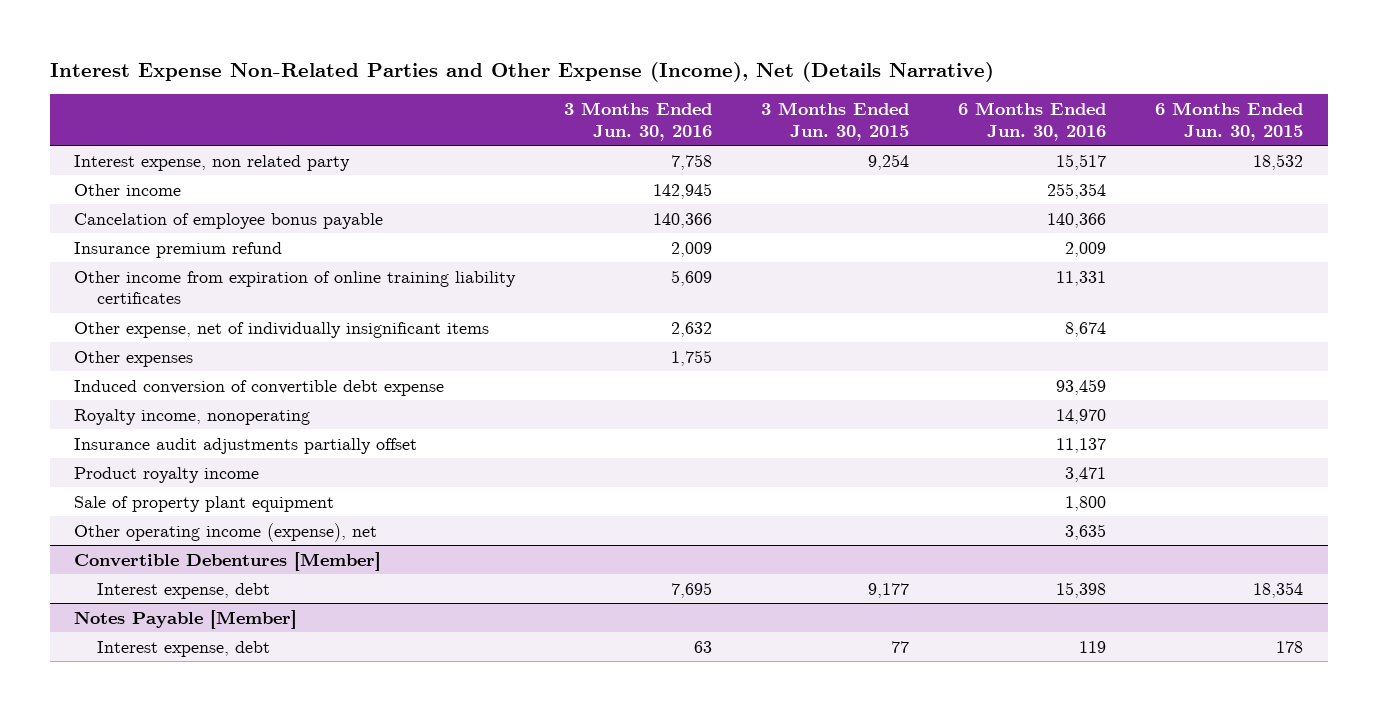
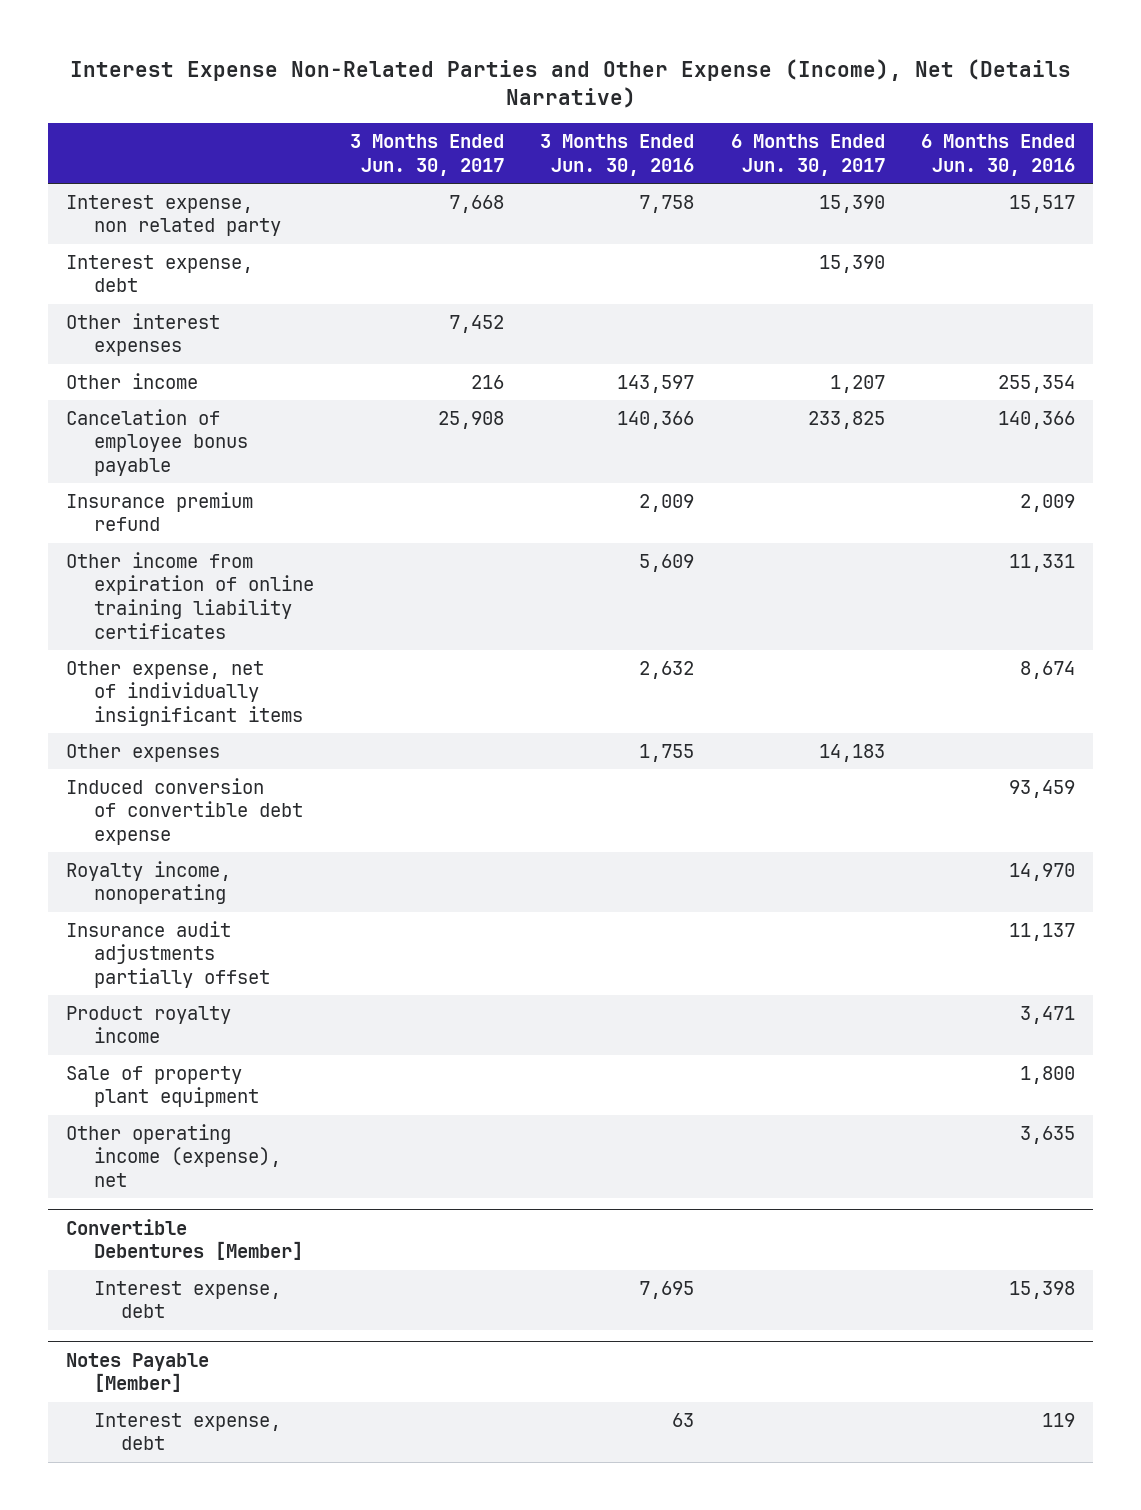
- | 3 Months Ended Jun. 30, 2016 | 3 Months Ended Jun. 30, 2015 | 6 Months Ended Jun. 30, 2016 | 6 Months Ended Jun. 30, 2015
+ | 3 Months Ended Jun. 30, 2017 | 3 Months Ended Jun. 30, 2016 | 6 Months Ended Jun. 30, 2017 | 6 Months Ended Jun. 30, 2016
- Other income | 142,945 | | 255,354 |
+ Interest expense, debt | | | 15,390 |
+ Other interest expenses | 7,452 | | |
+ Other income | 216 | 143,597 | 1,207 | 255,354

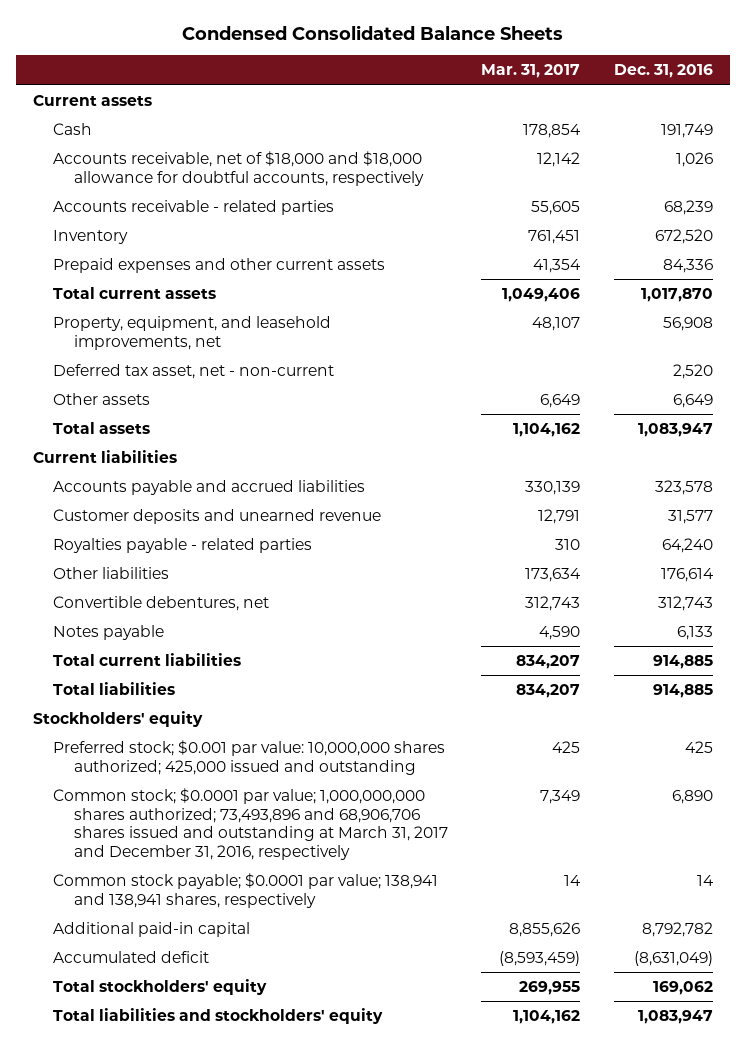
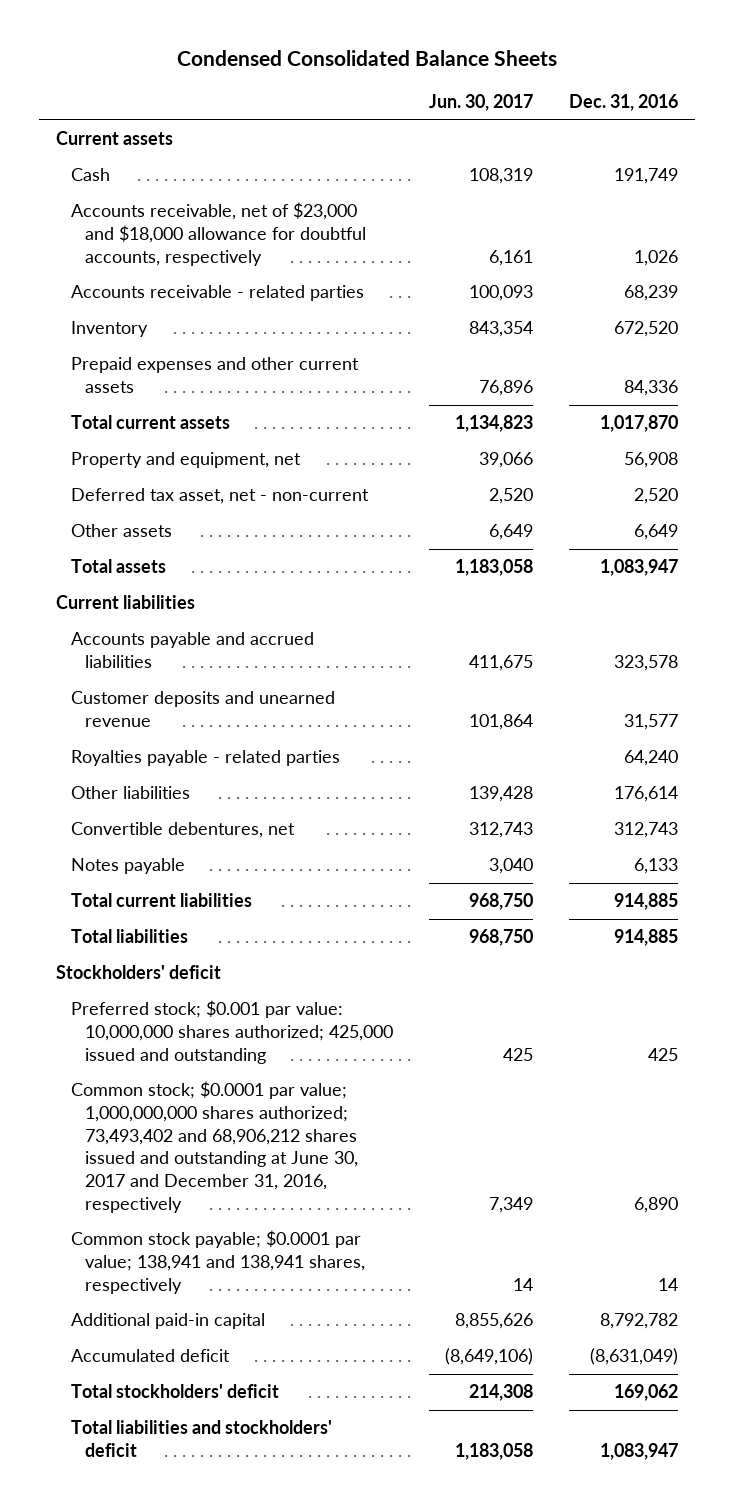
- | Mar. 31, 2017 | Dec. 31, 2016
+ | Jun. 30, 2017 | Dec. 31, 2016
- Accounts receivable, net of $18,000 and $18,000 allowance for doubtful accounts, respectively | 12,142 | 1,026
+ Accounts receivable, net of $23,000 and $18,000 allowance for doubtful accounts, respectively | 6,161 | 1,026
- Property, equipment, and leasehold improvements, net | 48,107 | 56,908
+ Property and equipment, net | 39,066 | 56,908
- Stockholders' equity
+ Stockholders' deficit
- Common stock; $0.0001 par value; 1,000,000,000 shares authorized; 73,493,896 and 68,906,706 shares issued and outstanding at March 31, 2017 and December 31, 2016, respectively | 7,349 | 6,890
+ Common stock; $0.0001 par value; 1,000,000,000 shares authorized; 73,493,402 and 68,906,212 shares issued and outstanding at June 30, 2017 and December 31, 2016, respectively | 7,349 | 6,890
- Total stockholders' equity | 269,955 | 169,062
- Total liabilities and stockholders' equity | 1,104,162 | 1,083,947
+ Total stockholders' deficit | 214,308 | 169,062
+ Total liabilities and stockholders' deficit | 1,183,058 | 1,083,947

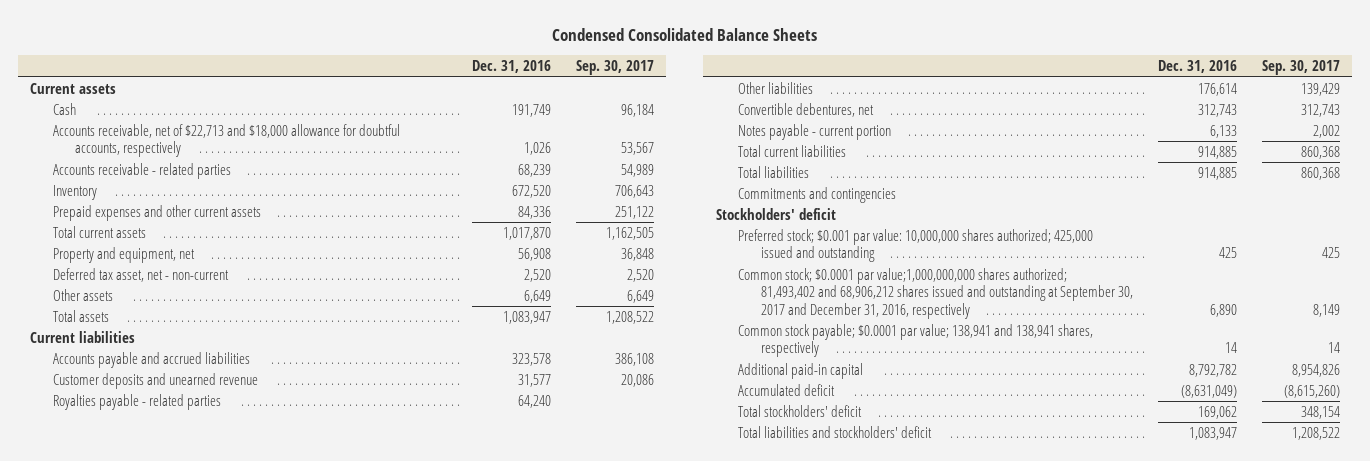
- | Jun. 30, 2017 | Dec. 31, 2016
+ | Dec. 31, 2016 | Sep. 30, 2017
- Accounts receivable, net of $23,000 and $18,000 allowance for doubtful accounts, respectively | 6,161 | 1,026
+ Accounts receivable, net of $22,713 and $18,000 allowance for doubtful accounts, respectively | 1,026 | 53,567
- Notes payable | 3,040 | 6,133
+ Notes payable - current portion | 6,133 | 2,002
+ Commitments and contingencies
- Common stock; $0.0001 par value; 1,000,000,000 shares authorized; 73,493,402 and 68,906,212 shares issued and outstanding at June 30, 2017 and December 31, 2016, respectively | 7,349 | 6,890
+ Common stock; $0.0001 par value;1,000,000,000 shares authorized; 81,493,402 and 68,906,212 shares issued and outstanding at September 30, 2017 and December 31, 2016, respectively | 6,890 | 8,149

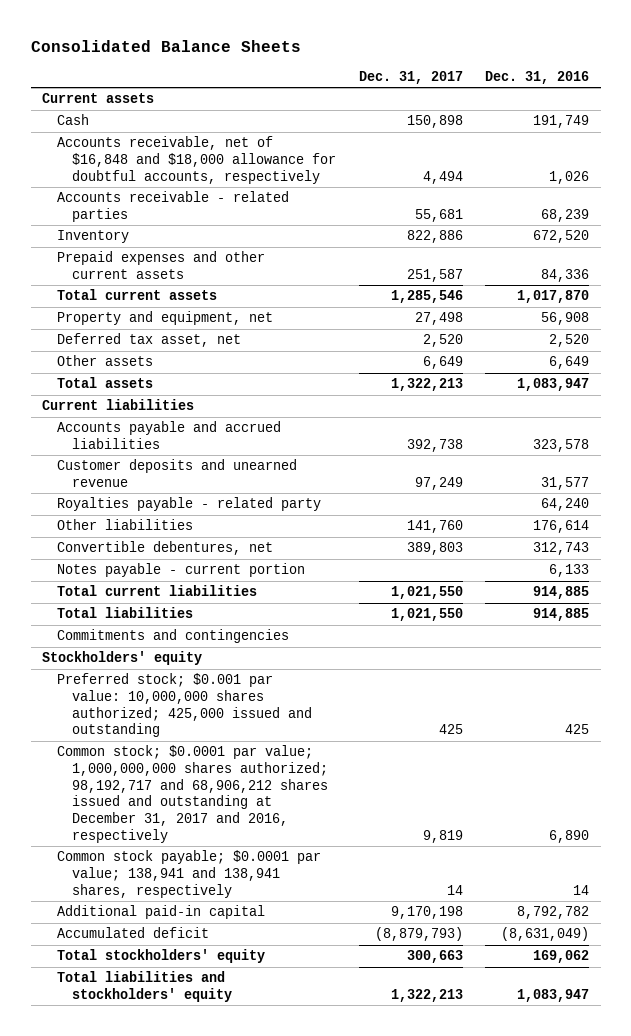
- Condensed Consolidated Balance Sheets
+ Consolidated Balance Sheets
- | Dec. 31, 2016 | Sep. 30, 2017
+ | Dec. 31, 2017 | Dec. 31, 2016
- Accounts receivable, net of $22,713 and $18,000 allowance for doubtful accounts, respectively | 1,026 | 53,567
+ Accounts receivable, net of $16,848 and $18,000 allowance for doubtful accounts, respectively | 4,494 | 1,026
- Deferred tax asset, net - non-current | 2,520 | 2,520
+ Deferred tax asset, net | 2,520 | 2,520
- Royalties payable - related parties | 64,240 |
+ Royalties payable - related party | | 64,240
- Stockholders' deficit
+ Stockholders' equity
- Common stock; $0.0001 par value;1,000,000,000 shares authorized; 81,493,402 and 68,906,212 shares issued and outstanding at September 30, 2017 and December 31, 2016, respectively | 6,890 | 8,149
+ Common stock; $0.0001 par value; 1,000,000,000 shares authorized; 98,192,717 and 68,906,212 shares issued and outstanding at December 31, 2017 and 2016, respectively | 9,819 | 6,890
- Total stockholders' deficit | 169,062 | 348,154
- Total liabilities and stockholders' deficit | 1,083,947 | 1,208,522
+ Total stockholders' equity | 300,663 | 169,062
+ Total liabilities and stockholders' equity | 1,322,213 | 1,083,947

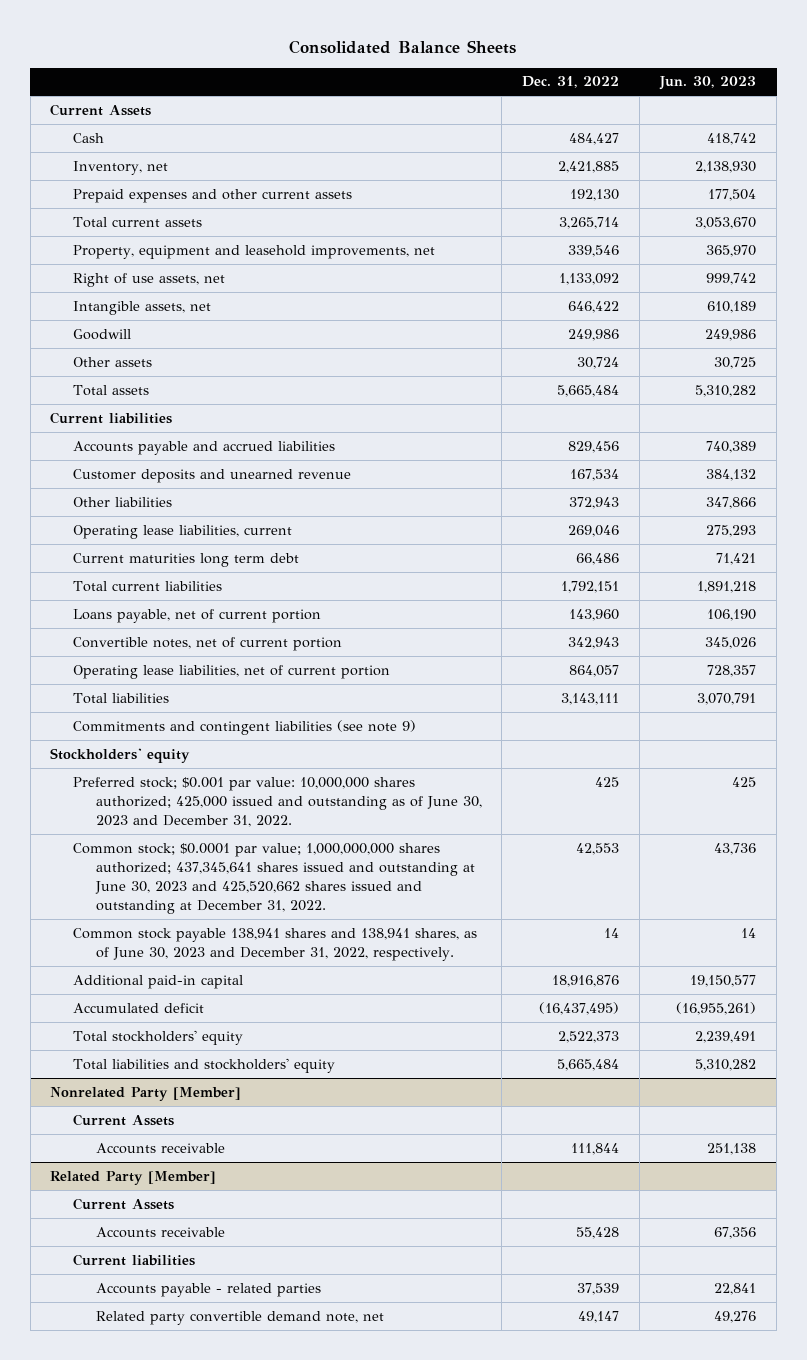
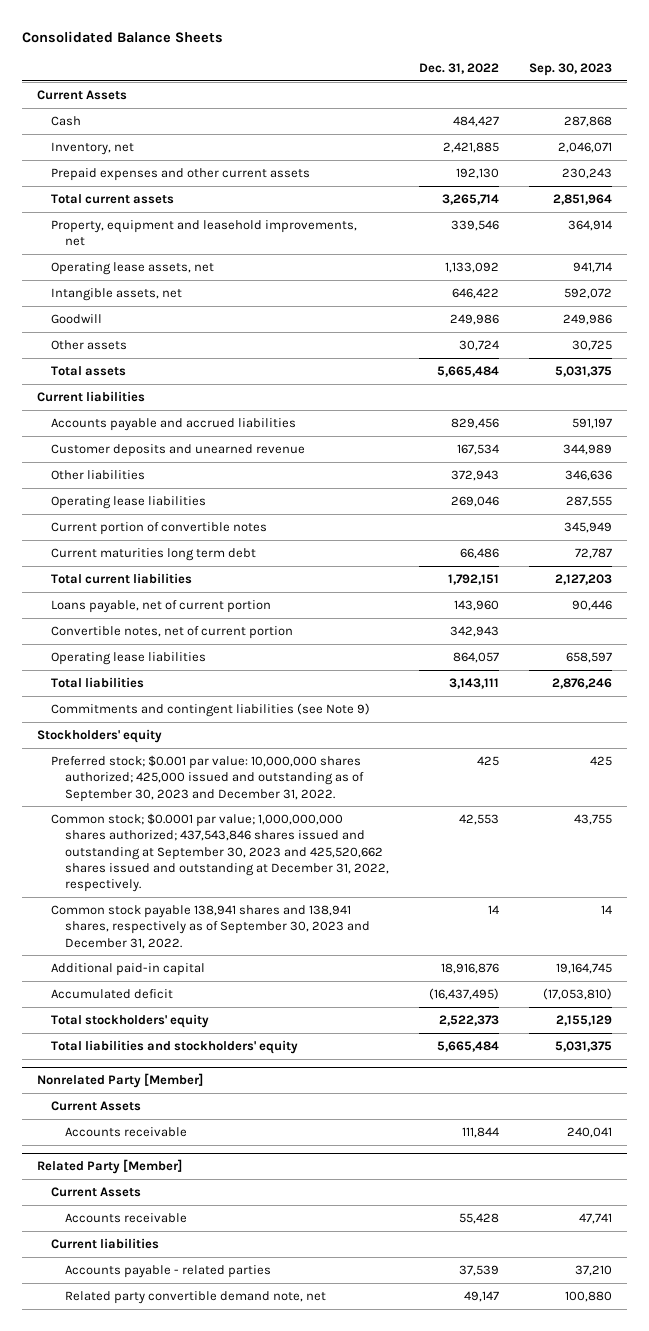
- | Dec. 31, 2022 | Jun. 30, 2023
+ | Dec. 31, 2022 | Sep. 30, 2023
- Right of use assets, net | 1,133,092 | 999,742
+ Operating lease assets, net | 1,133,092 | 941,714
- Operating lease liabilities, current | 269,046 | 275,293
+ Operating lease liabilities | 269,046 | 287,555
+ Current portion of convertible notes | | 345,949
- Operating lease liabilities, net of current portion | 864,057 | 728,357
+ Operating lease liabilities | 864,057 | 658,597
- Commitments and contingent liabilities (see note 9)
+ Commitments and contingent liabilities (see Note 9)
- Preferred stock; $0.001 par value: 10,000,000 shares authorized; 425,000 issued and outstanding as of June 30, 2023 and December 31, 2022. | 425 | 425
- Common stock; $0.0001 par value; 1,000,000,000 shares authorized; 437,345,641 shares issued and outstanding at June 30, 2023 and 425,520,662 shares issued and outstanding at December 31, 2022. | 42,553 | 43,736
- Common stock payable 138,941 shares and 138,941 shares, as of June 30, 2023 and December 31, 2022, respectively. | 14 | 14
+ Preferred stock; $0.001 par value: 10,000,000 shares authorized; 425,000 issued and outstanding as of September 30, 2023 and December 31, 2022. | 425 | 425
+ Common stock; $0.0001 par value; 1,000,000,000 shares authorized; 437,543,846 shares issued and outstanding at September 30, 2023 and 425,520,662 shares issued and outstanding at December 31, 2022, respectively. | 42,553 | 43,755
+ Common stock payable 138,941 shares and 138,941 shares, respectively as of September 30, 2023 and December 31, 2022. | 14 | 14

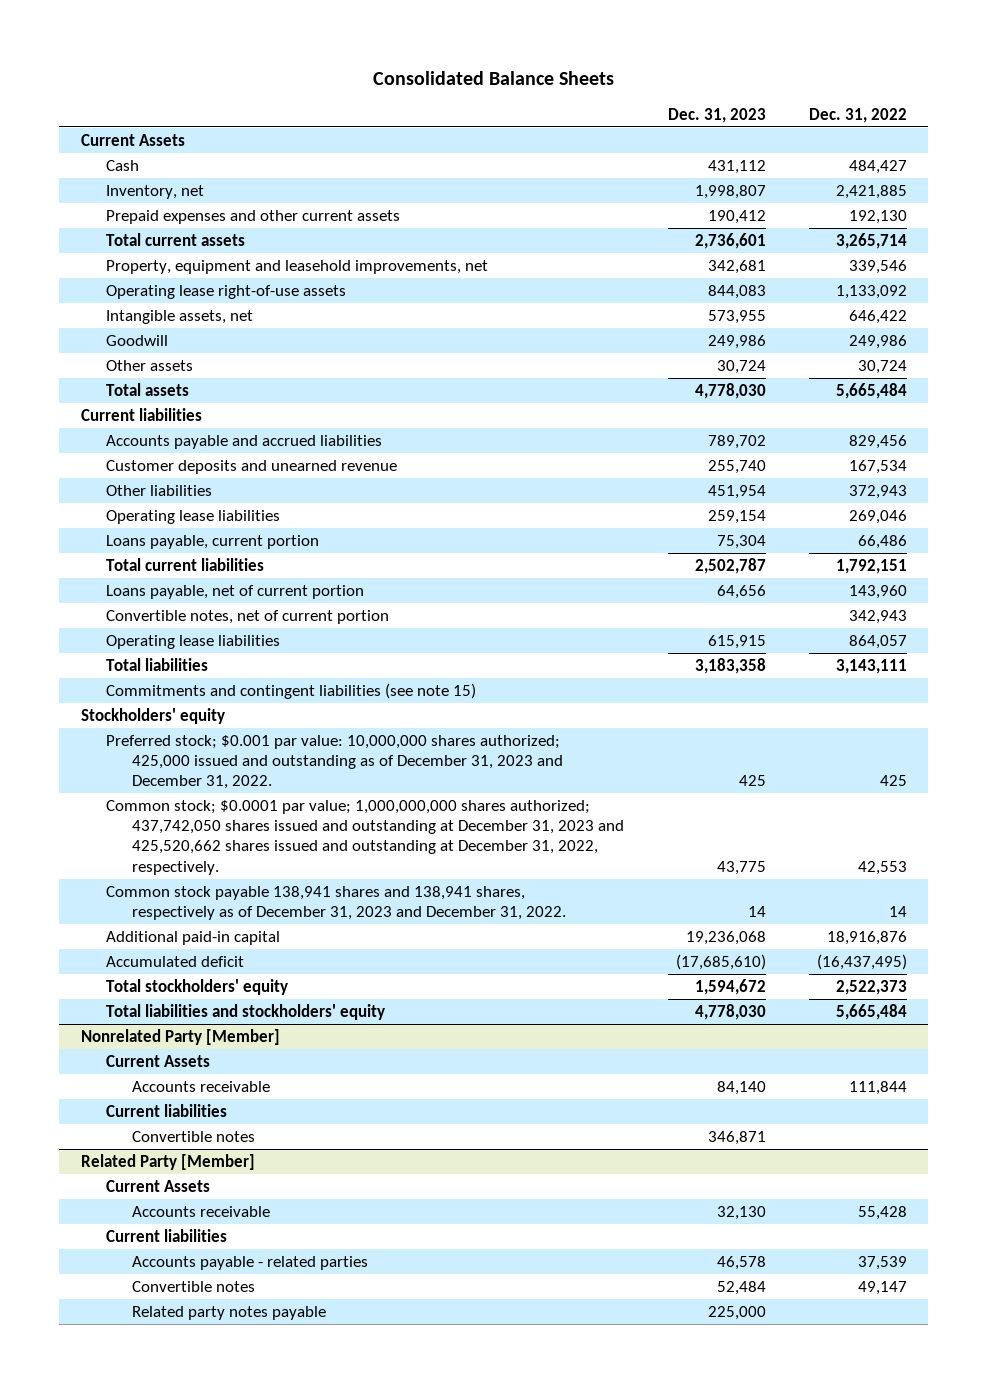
- | Dec. 31, 2022 | Sep. 30, 2023
+ | Dec. 31, 2023 | Dec. 31, 2022
- Operating lease assets, net | 1,133,092 | 941,714
+ Operating lease right-of-use assets | 844,083 | 1,133,092
- Current portion of convertible notes | | 345,949
- Current maturities long term debt | 66,486 | 72,787
+ Loans payable, current portion | 75,304 | 66,486
- Commitments and contingent liabilities (see Note 9)
+ Commitments and contingent liabilities (see note 15)
- Preferred stock; $0.001 par value: 10,000,000 shares authorized; 425,000 issued and outstanding as of September 30, 2023 and December 31, 2022. | 425 | 425
- Common stock; $0.0001 par value; 1,000,000,000 shares authorized; 437,543,846 shares issued and outstanding at September 30, 2023 and 425,520,662 shares issued and outstanding at December 31, 2022, respectively. | 42,553 | 43,755
- Common stock payable 138,941 shares and 138,941 shares, respectively as of September 30, 2023 and December 31, 2022. | 14 | 14
+ Preferred stock; $0.001 par value: 10,000,000 shares authorized; 425,000 issued and outstanding as of December 31, 2023 and December 31, 2022. | 425 | 425
+ Common stock; $0.0001 par value; 1,000,000,000 shares authorized; 437,742,050 shares issued and outstanding at December 31, 2023 and 425,520,662 shares issued and outstanding at December 31, 2022, respectively. | 43,775 | 42,553
+ Common stock payable 138,941 shares and 138,941 shares, respectively as of December 31, 2023 and December 31, 2022. | 14 | 14
@ Nonrelated Party [Member]
+ Current liabilities
+ Convertible notes | 346,871 |
@ Related Party [Member]
- Related party convertible demand note, net | 49,147 | 100,880
+ Convertible notes | 52,484 | 49,147
+ Related party notes payable | 225,000 |

